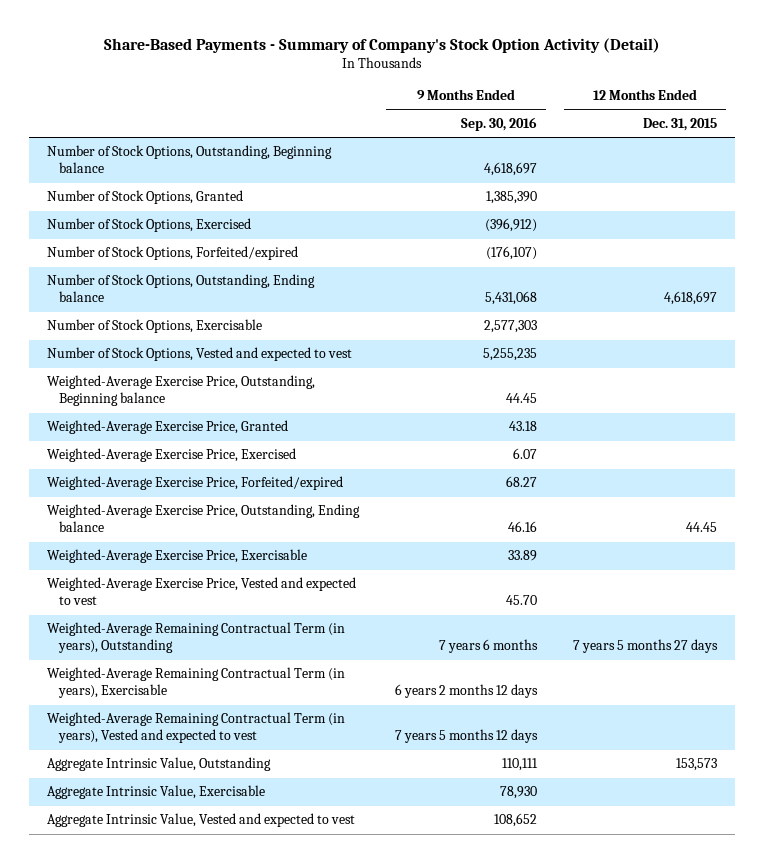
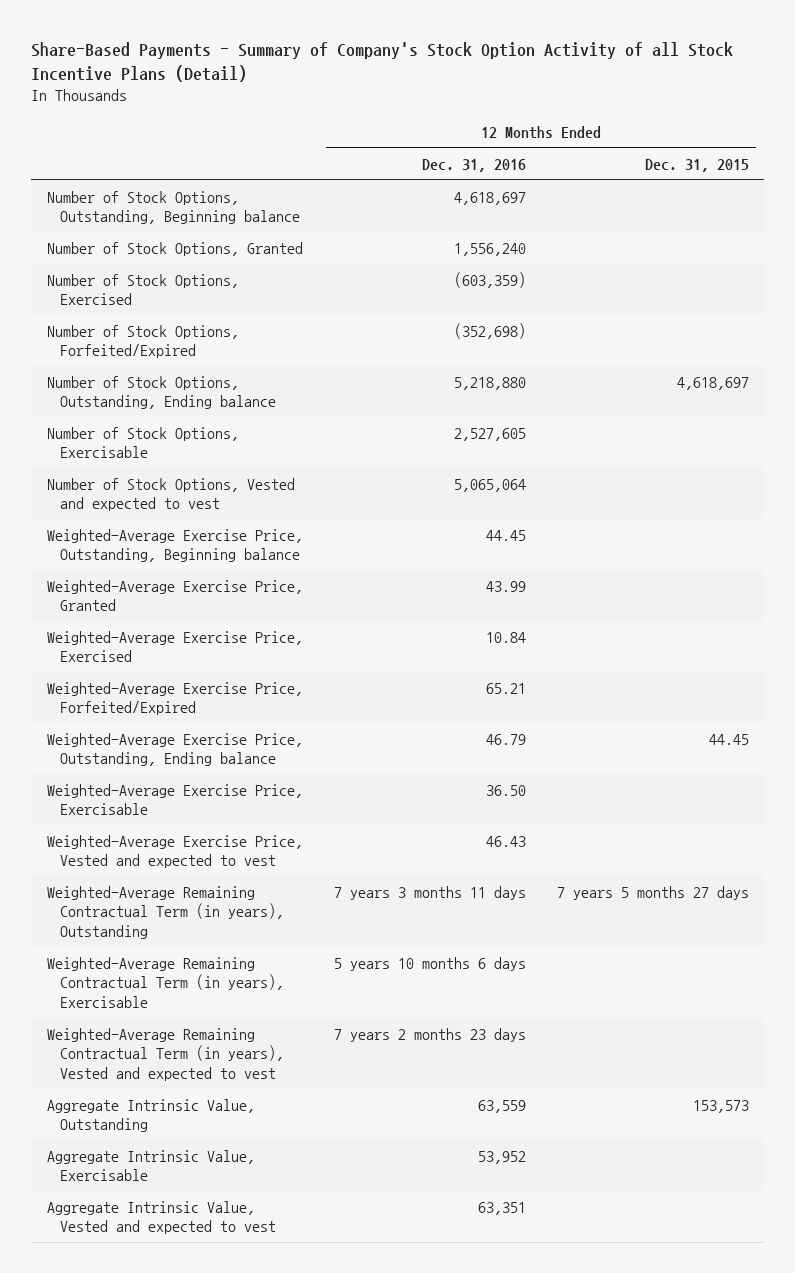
- Share-Based Payments - Summary of Company's Stock Option Activity (Detail)
+ Share-Based Payments - Summary of Company's Stock Option Activity of all Stock Incentive Plans (Detail)
- | 9 Months Ended Sep. 30, 2016 | 12 Months Ended Dec. 31, 2015
+ | 12 Months Ended Dec. 31, 2016 | 12 Months Ended Dec. 31, 2015
- Number of Stock Options, Forfeited/expired | (176,107) |
+ Number of Stock Options, Forfeited/Expired | (352,698) |
- Weighted-Average Exercise Price, Forfeited/expired | 68.27 |
+ Weighted-Average Exercise Price, Forfeited/Expired | 65.21 |

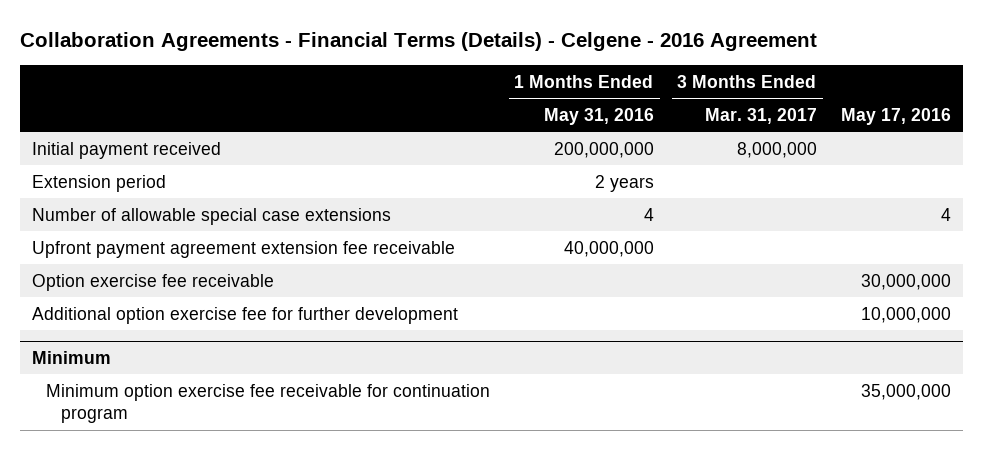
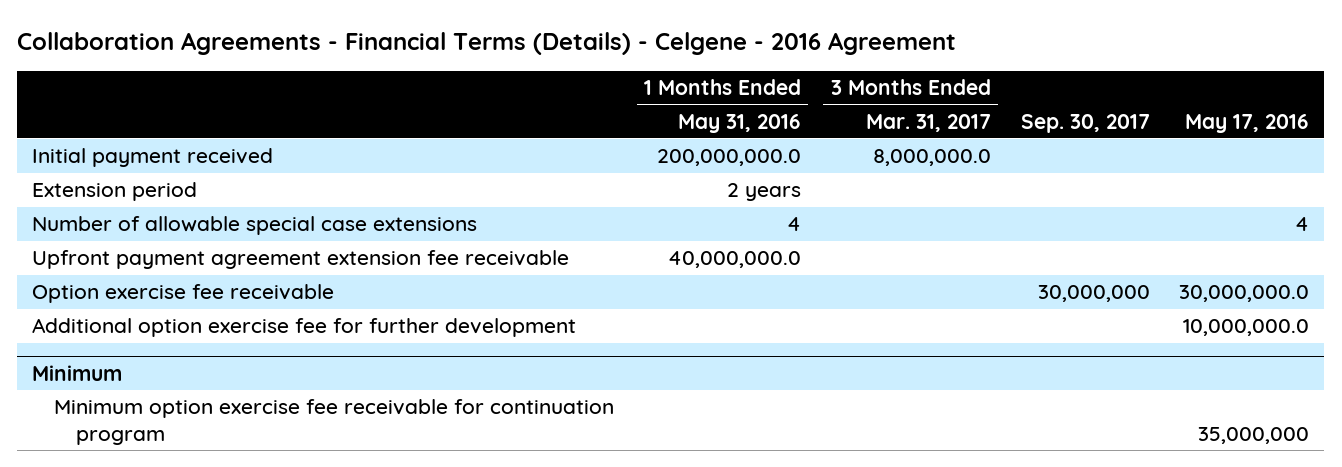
- | 1 Months Ended May 31, 2016 | 3 Months Ended Mar. 31, 2017 | May 17, 2016
+ | 1 Months Ended May 31, 2016 | 3 Months Ended Mar. 31, 2017 | Sep. 30, 2017 | May 17, 2016
- Initial payment received | 200,000,000 | 8,000,000 |
+ Initial payment received | 200,000,000.0 | 8,000,000.0 | |
- Upfront payment agreement extension fee receivable | 40,000,000 | |
- Option exercise fee receivable | | | 30,000,000
- Additional option exercise fee for further development | | | 10,000,000
+ Upfront payment agreement extension fee receivable | 40,000,000.0 | | |
+ Option exercise fee receivable | | | 30,000,000 | 30,000,000.0
+ Additional option exercise fee for further development | | | | 10,000,000.0

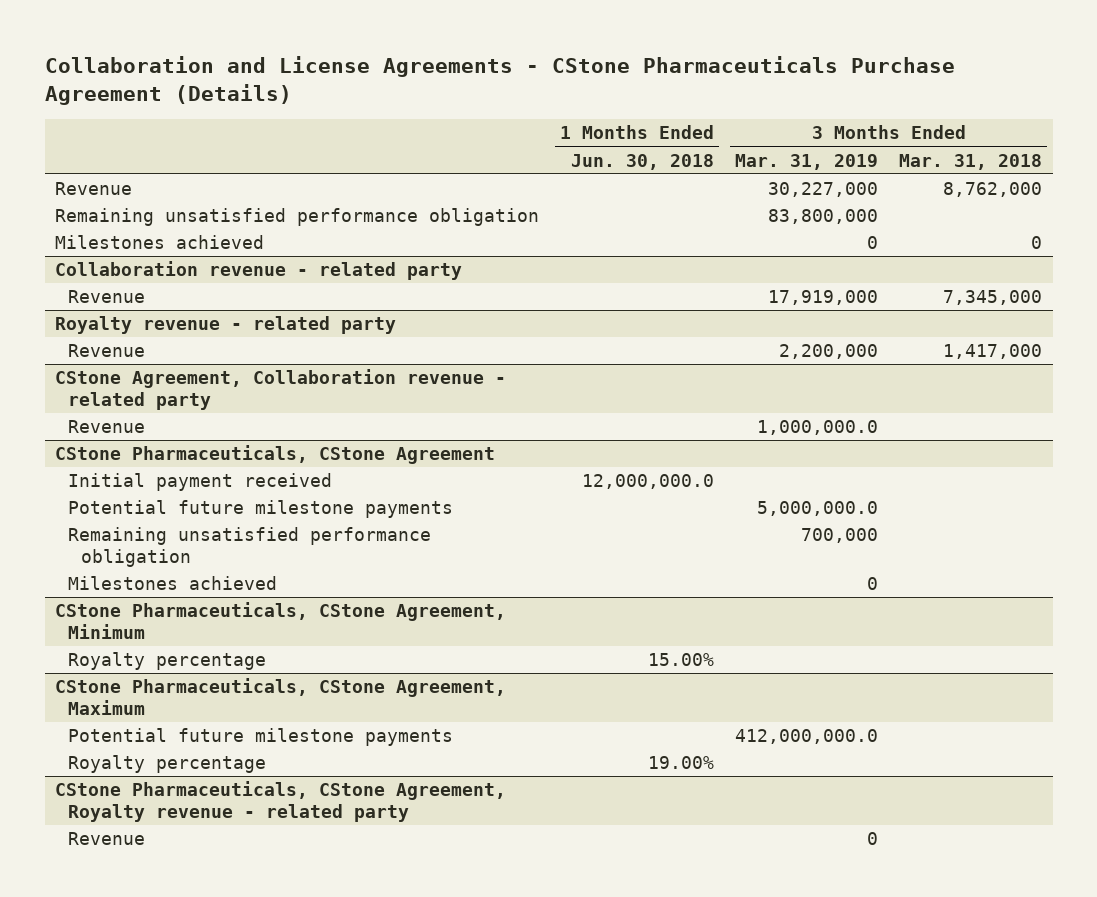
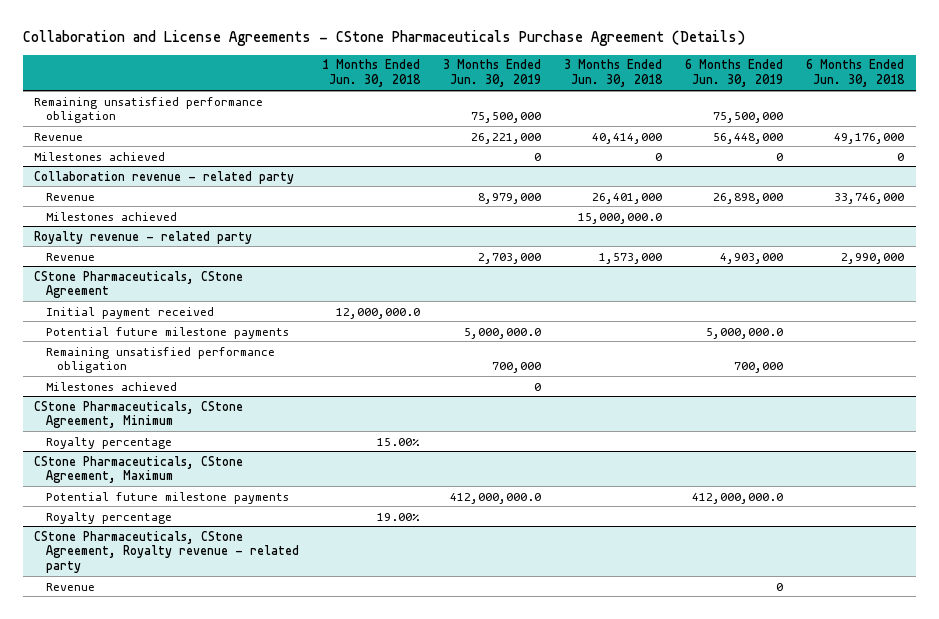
- | 1 Months Ended Jun. 30, 2018 | 3 Months Ended Mar. 31, 2019 | 3 Months Ended Mar. 31, 2018
+ | 1 Months Ended Jun. 30, 2018 | 3 Months Ended Jun. 30, 2019 | 3 Months Ended Jun. 30, 2018 | 6 Months Ended Jun. 30, 2019 | 6 Months Ended Jun. 30, 2018
moved down: Revenue | | 26,221,000 | 40,414,000 | 56,448,000 | 49,176,000
@ Collaboration revenue - related party
+ Milestones achieved | | | 15,000,000.0 | |
- CStone Agreement, Collaboration revenue - related party
- Revenue | | 1,000,000.0 |

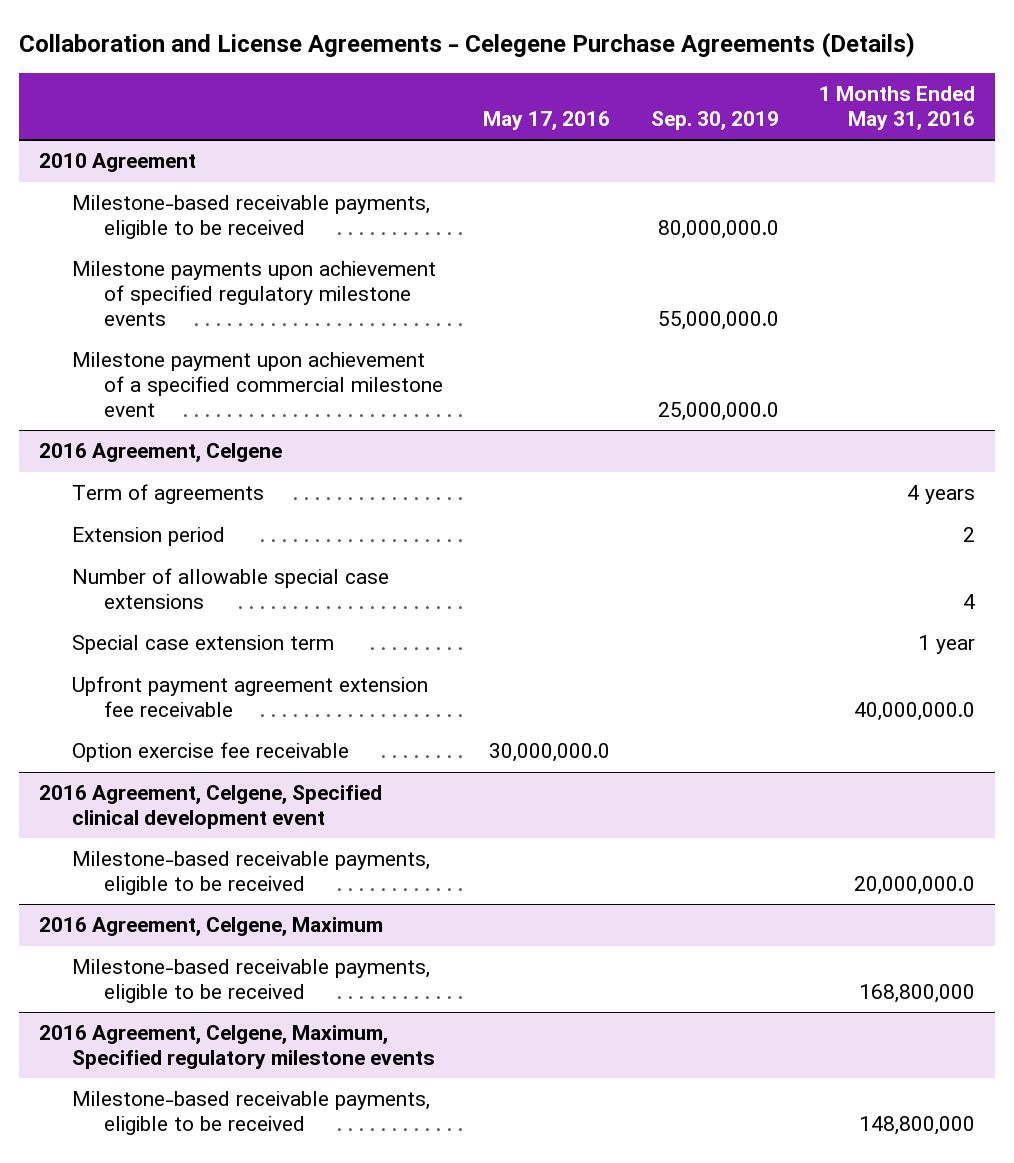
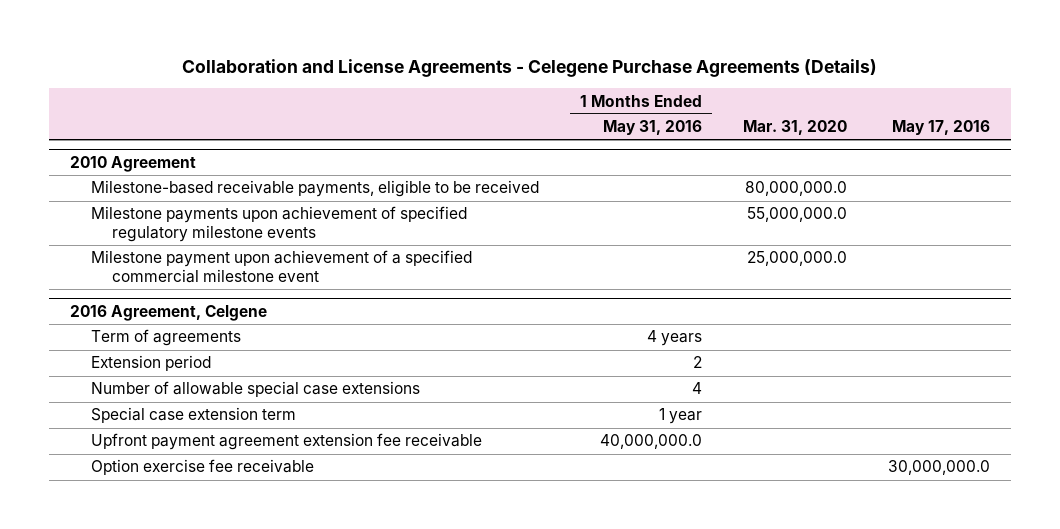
- | May 17, 2016 | Sep. 30, 2019 | 1 Months Ended May 31, 2016
+ | 1 Months Ended May 31, 2016 | Mar. 31, 2020 | May 17, 2016
- 2016 Agreement, Celgene, Specified clinical development event
- Milestone-based receivable payments, eligible to be received | | | 20,000,000.0
- 2016 Agreement, Celgene, Maximum
- Milestone-based receivable payments, eligible to be received | | | 168,800,000
- 2016 Agreement, Celgene, Maximum, Specified regulatory milestone events
- Milestone-based receivable payments, eligible to be received | | | 148,800,000

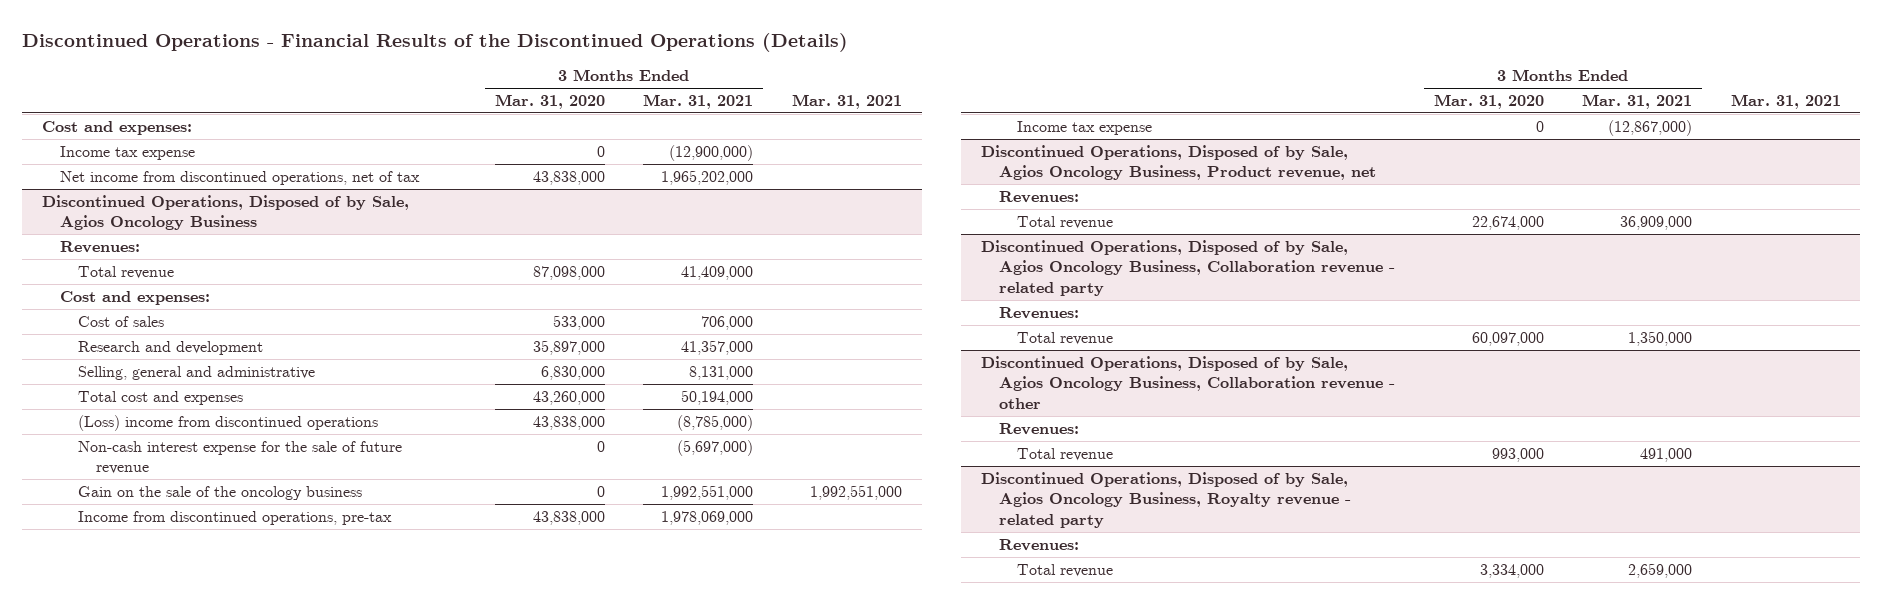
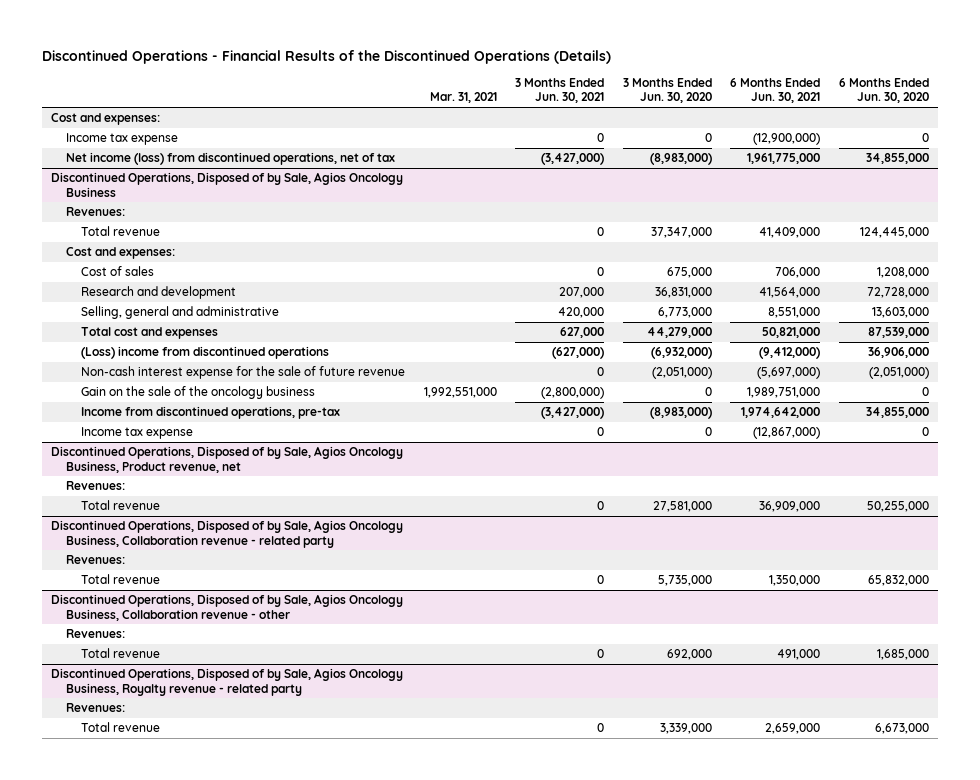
- | 3 Months Ended Mar. 31, 2020 | 3 Months Ended Mar. 31, 2021 | Mar. 31, 2021
+ | Mar. 31, 2021 | 3 Months Ended Jun. 30, 2021 | 3 Months Ended Jun. 30, 2020 | 6 Months Ended Jun. 30, 2021 | 6 Months Ended Jun. 30, 2020
- Net income from discontinued operations, net of tax | 43,838,000 | 1,965,202,000 |
+ Net income (loss) from discontinued operations, net of tax | | (3,427,000) | (8,983,000) | 1,961,775,000 | 34,855,000

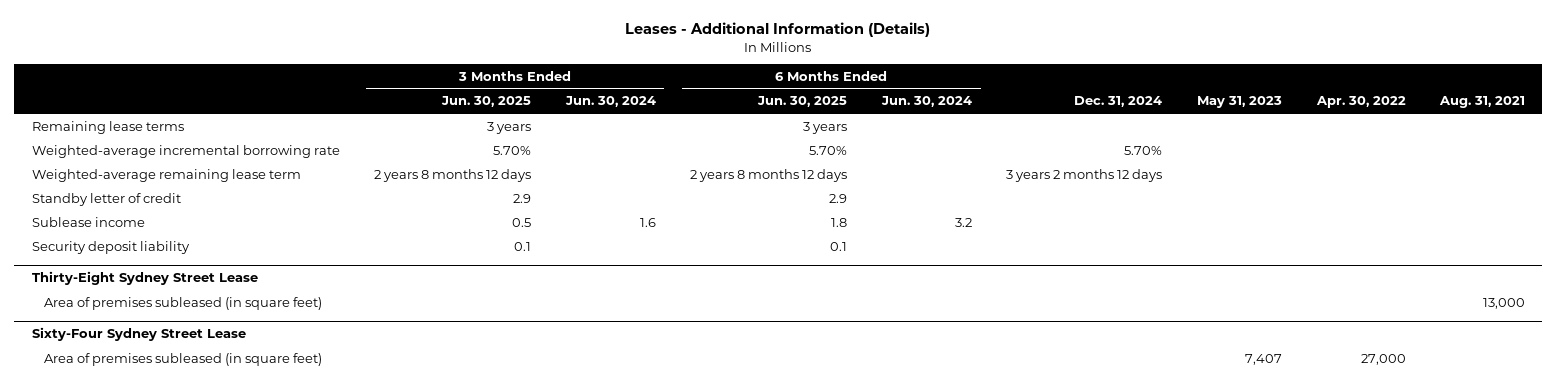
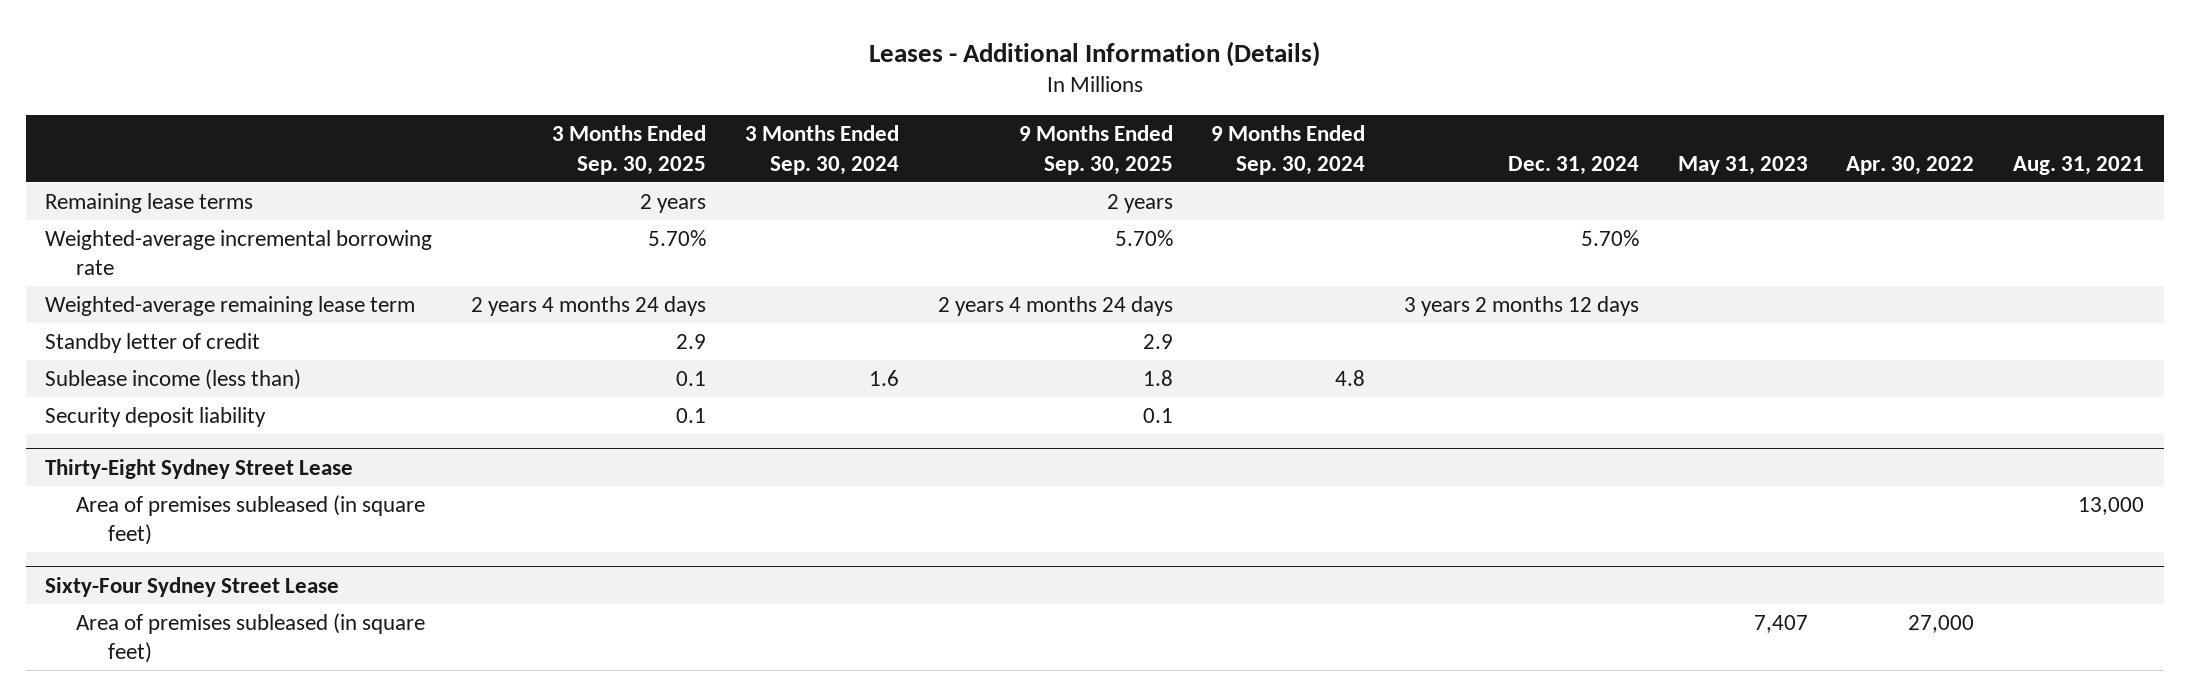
- | 3 Months Ended Jun. 30, 2025 | 3 Months Ended Jun. 30, 2024 | 6 Months Ended Jun. 30, 2025 | 6 Months Ended Jun. 30, 2024 | Dec. 31, 2024 | May 31, 2023 | Apr. 30, 2022 | Aug. 31, 2021
+ | 3 Months Ended Sep. 30, 2025 | 3 Months Ended Sep. 30, 2024 | 9 Months Ended Sep. 30, 2025 | 9 Months Ended Sep. 30, 2024 | Dec. 31, 2024 | May 31, 2023 | Apr. 30, 2022 | Aug. 31, 2021
- Sublease income | 0.5 | 1.6 | 1.8 | 3.2 | | | |
+ Sublease income (less than) | 0.1 | 1.6 | 1.8 | 4.8 | | | |

